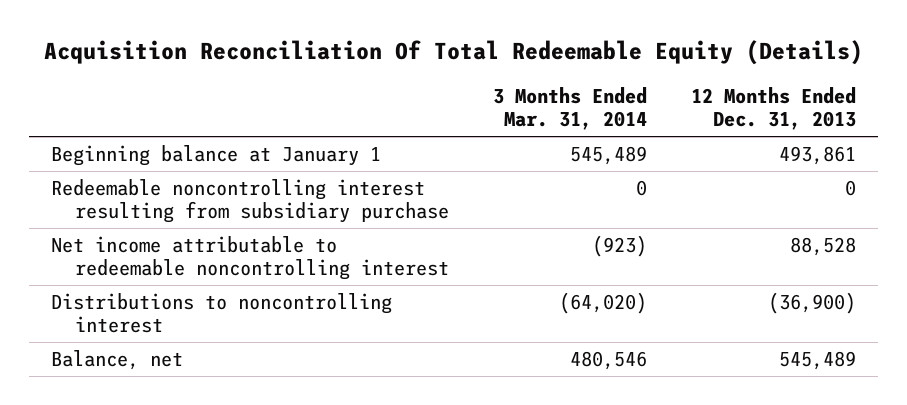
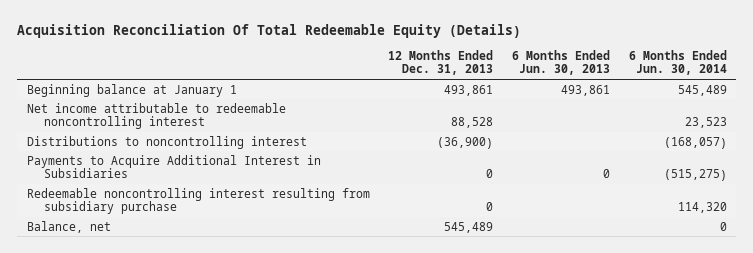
- | 3 Months Ended Mar. 31, 2014 | 12 Months Ended Dec. 31, 2013
+ | 12 Months Ended Dec. 31, 2013 | 6 Months Ended Jun. 30, 2013 | 6 Months Ended Jun. 30, 2014
+ Payments to Acquire Additional Interest in Subsidiaries | 0 | 0 | (515,275)
moved down: Redeemable noncontrolling interest resulting from subsidiary purchase | 0 | | 114,320

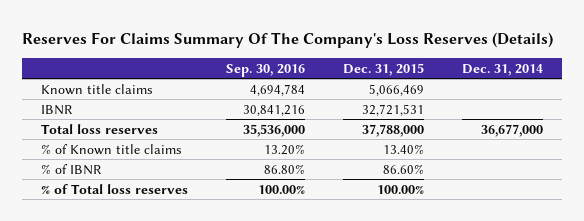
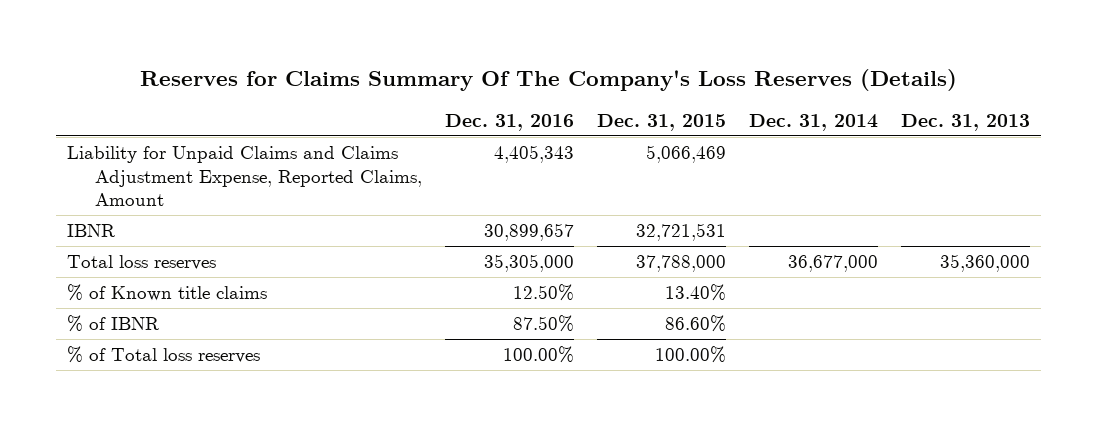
- Reserves For Claims Summary Of The Company's Loss Reserves (Details)
+ Reserves for Claims Summary Of The Company's Loss Reserves (Details)
- | Sep. 30, 2016 | Dec. 31, 2015 | Dec. 31, 2014
+ | Dec. 31, 2016 | Dec. 31, 2015 | Dec. 31, 2014 | Dec. 31, 2013
- Known title claims | 4,694,784 | 5,066,469 |
+ Liability for Unpaid Claims and Claims Adjustment Expense, Reported Claims, Amount | 4,405,343 | 5,066,469 | |

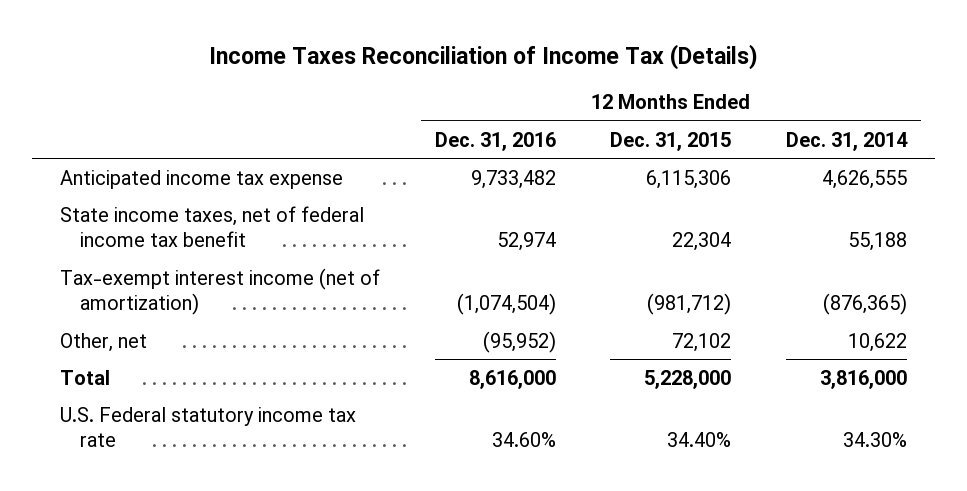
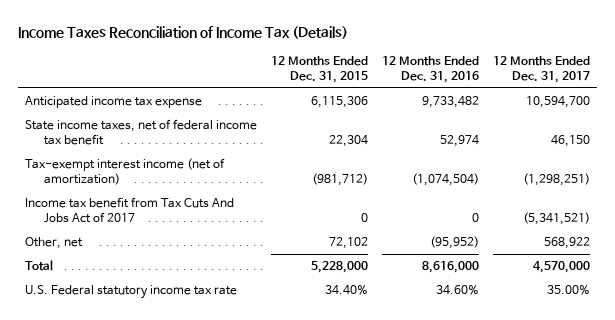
- | 12 Months Ended Dec. 31, 2016 | 12 Months Ended Dec. 31, 2015 | 12 Months Ended Dec. 31, 2014
+ | 12 Months Ended Dec. 31, 2015 | 12 Months Ended Dec. 31, 2016 | 12 Months Ended Dec. 31, 2017
+ Income tax benefit from Tax Cuts And Jobs Act of 2017 | 0 | 0 | (5,341,521)

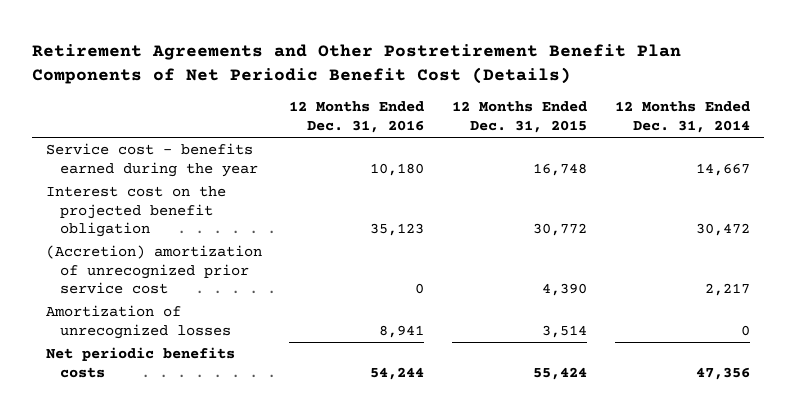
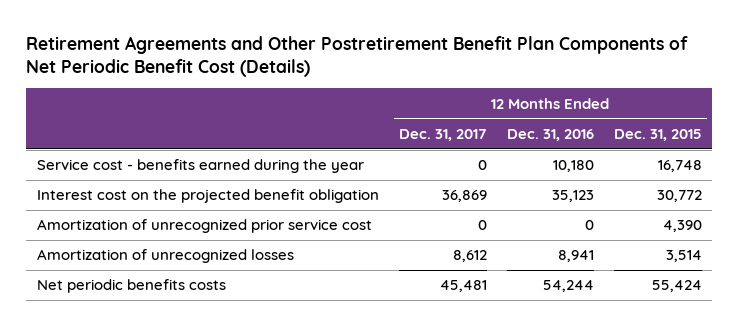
- | 12 Months Ended Dec. 31, 2016 | 12 Months Ended Dec. 31, 2015 | 12 Months Ended Dec. 31, 2014
+ | 12 Months Ended Dec. 31, 2017 | 12 Months Ended Dec. 31, 2016 | 12 Months Ended Dec. 31, 2015
- (Accretion) amortization of unrecognized prior service cost | 0 | 4,390 | 2,217
+ Amortization of unrecognized prior service cost | 0 | 0 | 4,390

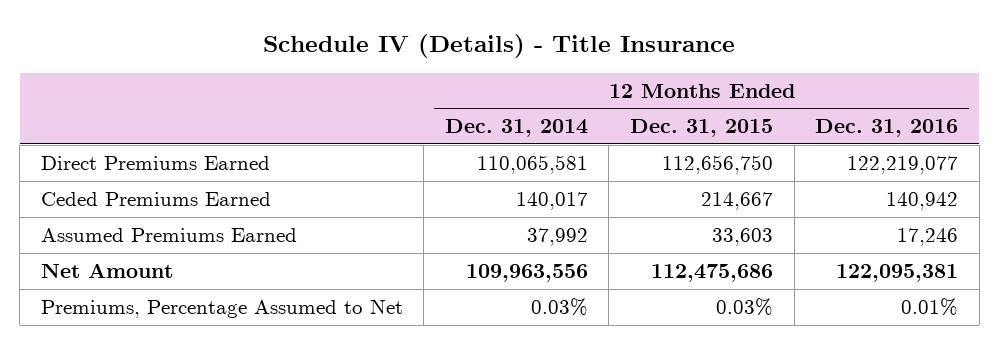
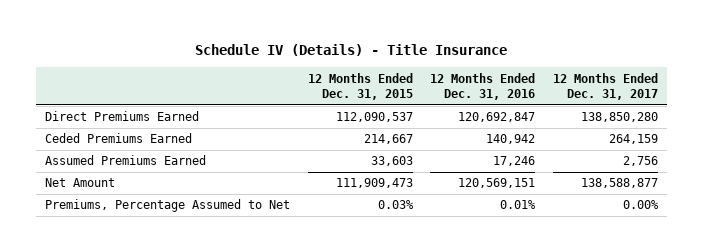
- | 12 Months Ended Dec. 31, 2014 | 12 Months Ended Dec. 31, 2015 | 12 Months Ended Dec. 31, 2016
+ | 12 Months Ended Dec. 31, 2015 | 12 Months Ended Dec. 31, 2016 | 12 Months Ended Dec. 31, 2017
- Direct Premiums Earned | 110,065,581 | 112,656,750 | 122,219,077
+ Direct Premiums Earned | 112,090,537 | 120,692,847 | 138,850,280
- Net Amount | 109,963,556 | 112,475,686 | 122,095,381
+ Net Amount | 111,909,473 | 120,569,151 | 138,588,877

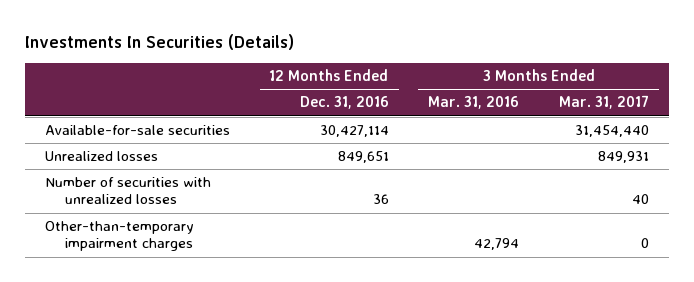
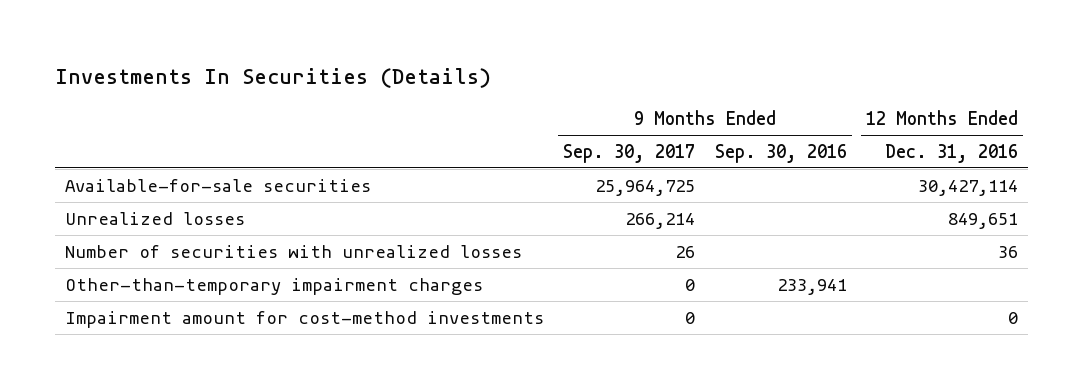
- | 12 Months Ended Dec. 31, 2016 | 3 Months Ended Mar. 31, 2016 | 3 Months Ended Mar. 31, 2017
+ | 9 Months Ended Sep. 30, 2017 | 9 Months Ended Sep. 30, 2016 | 12 Months Ended Dec. 31, 2016
+ Impairment amount for cost-method investments | 0 | | 0

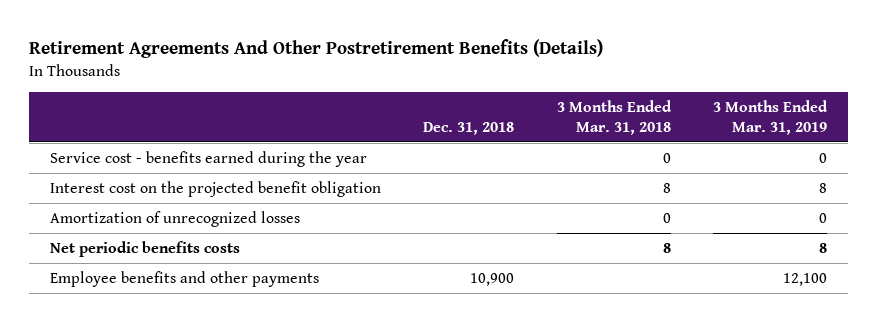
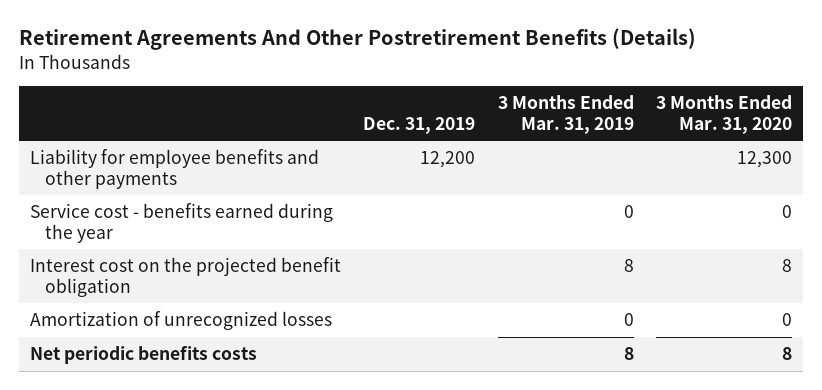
- | Dec. 31, 2018 | 3 Months Ended Mar. 31, 2018 | 3 Months Ended Mar. 31, 2019
+ | Dec. 31, 2019 | 3 Months Ended Mar. 31, 2019 | 3 Months Ended Mar. 31, 2020
+ Liability for employee benefits and other payments | 12,200 | | 12,300
- Employee benefits and other payments | 10,900 | | 12,100

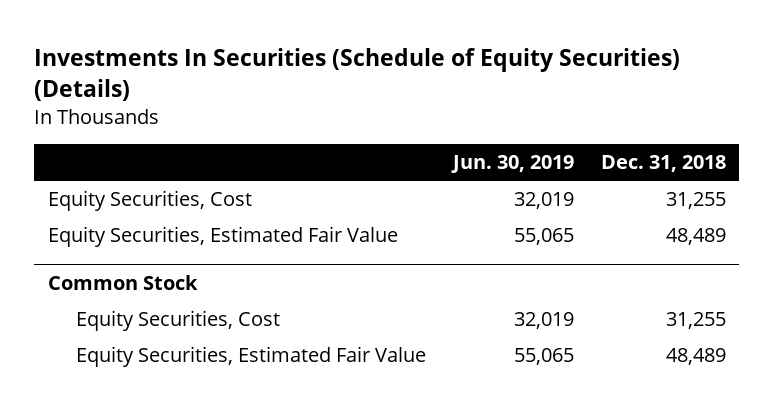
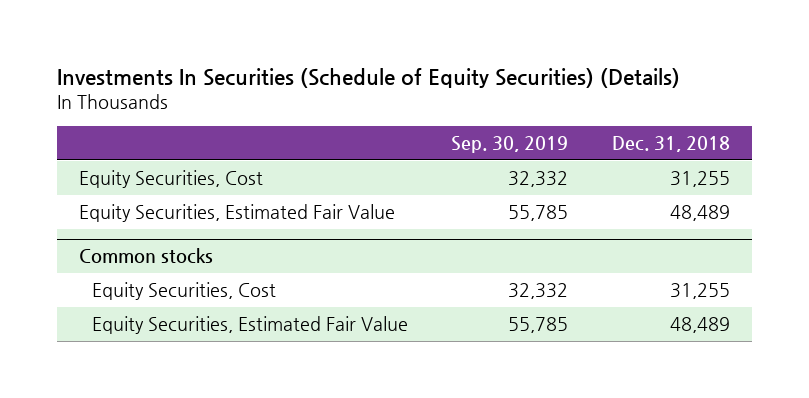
- | Jun. 30, 2019 | Dec. 31, 2018
+ | Sep. 30, 2019 | Dec. 31, 2018
- Common Stock
+ Common stocks

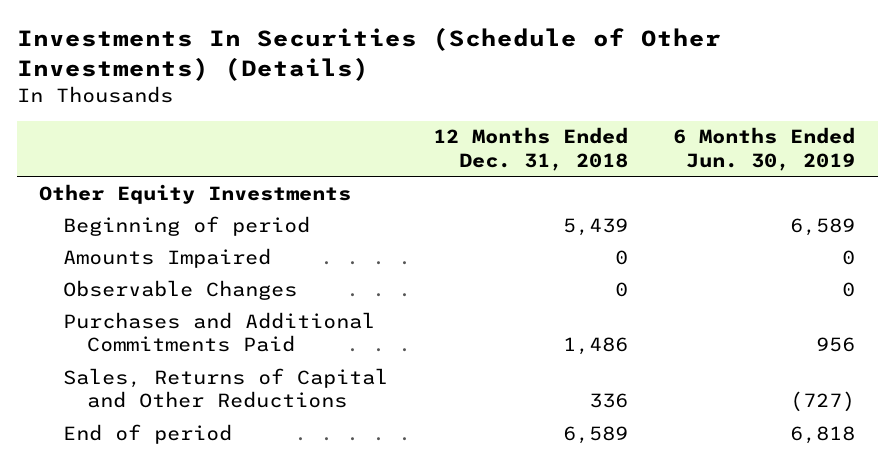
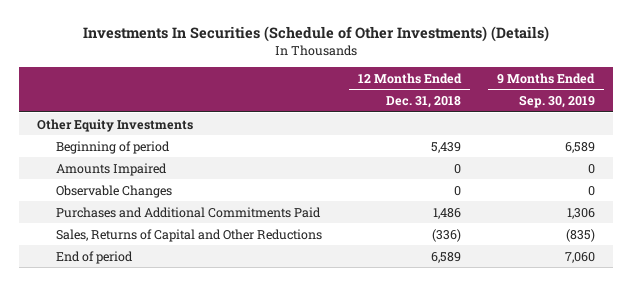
- | 12 Months Ended Dec. 31, 2018 | 6 Months Ended Jun. 30, 2019
+ | 12 Months Ended Dec. 31, 2018 | 9 Months Ended Sep. 30, 2019
- Sales, Returns of Capital and Other Reductions | 336 | (727)
+ Sales, Returns of Capital and Other Reductions | (336) | (835)

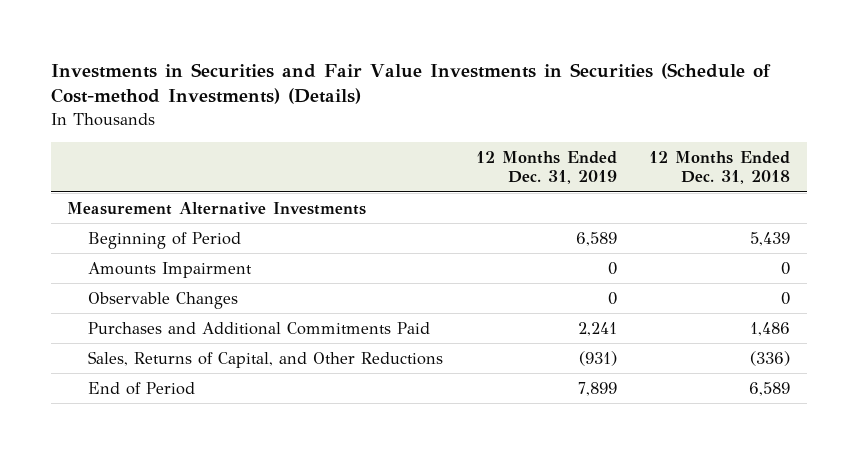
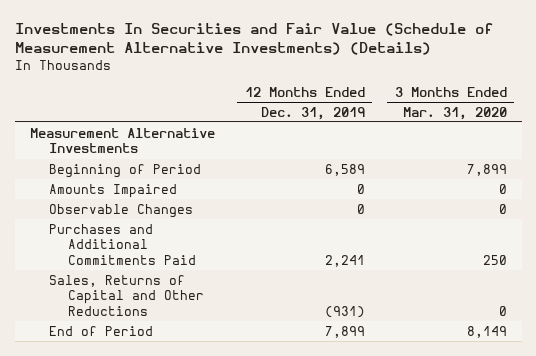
- Investments in Securities and Fair Value Investments in Securities (Schedule of Cost-method Investments) (Details)
+ Investments In Securities and Fair Value (Schedule of Measurement Alternative Investments) (Details)
- | 12 Months Ended Dec. 31, 2019 | 12 Months Ended Dec. 31, 2018
+ | 12 Months Ended Dec. 31, 2019 | 3 Months Ended Mar. 31, 2020
- Amounts Impairment | 0 | 0
+ Amounts Impaired | 0 | 0
- Sales, Returns of Capital, and Other Reductions | (931) | (336)
+ Sales, Returns of Capital and Other Reductions | (931) | 0

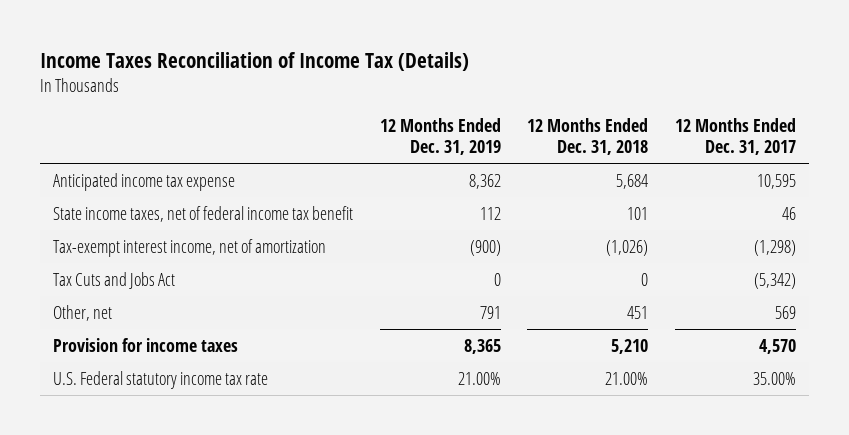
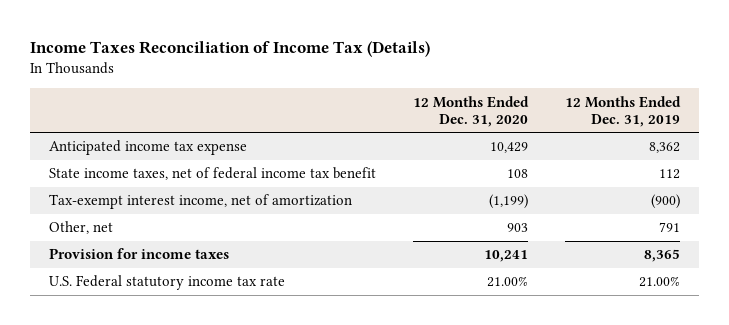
- | 12 Months Ended Dec. 31, 2019 | 12 Months Ended Dec. 31, 2018 | 12 Months Ended Dec. 31, 2017
+ | 12 Months Ended Dec. 31, 2020 | 12 Months Ended Dec. 31, 2019
- Tax Cuts and Jobs Act | 0 | 0 | (5,342)

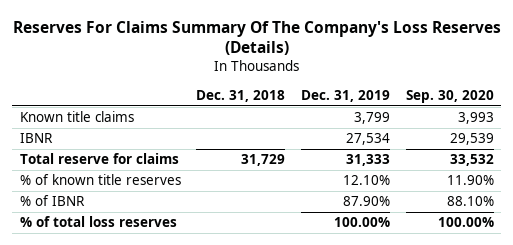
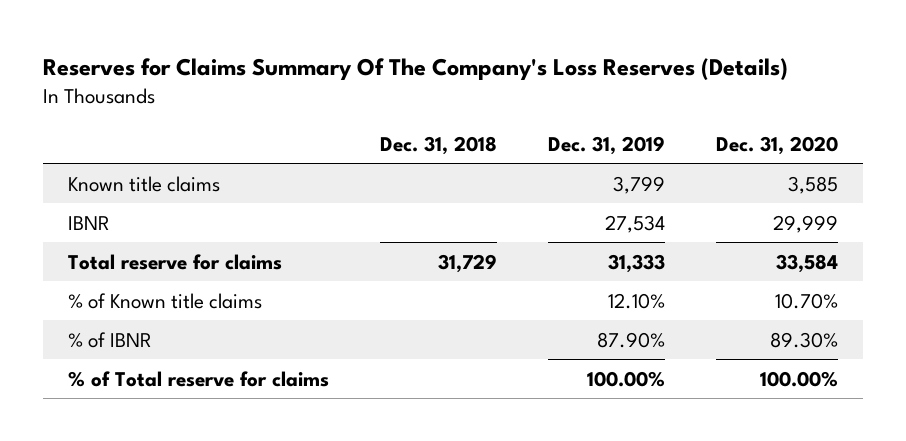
- Reserves For Claims Summary Of The Company's Loss Reserves (Details)
+ Reserves for Claims Summary Of The Company's Loss Reserves (Details)
- | Dec. 31, 2018 | Dec. 31, 2019 | Sep. 30, 2020
+ | Dec. 31, 2018 | Dec. 31, 2019 | Dec. 31, 2020
- % of known title reserves | | 12.10% | 11.90%
+ % of Known title claims | | 12.10% | 10.70%
- % of total loss reserves | | 100.00% | 100.00%
+ % of Total reserve for claims | | 100.00% | 100.00%

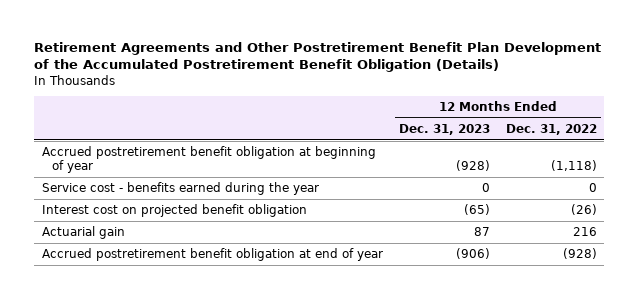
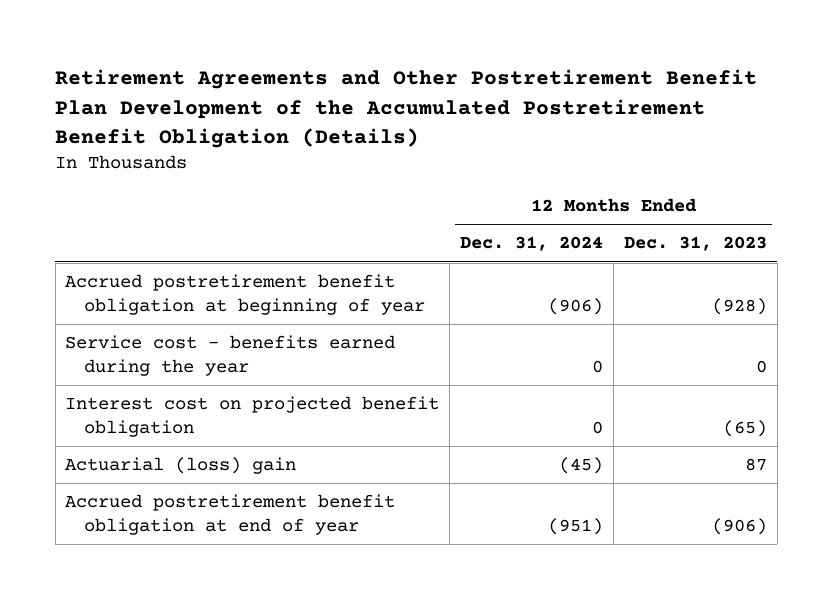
- | 12 Months Ended Dec. 31, 2023 | 12 Months Ended Dec. 31, 2022
+ | 12 Months Ended Dec. 31, 2024 | 12 Months Ended Dec. 31, 2023
- Actuarial gain | 87 | 216
+ Actuarial (loss) gain | (45) | 87

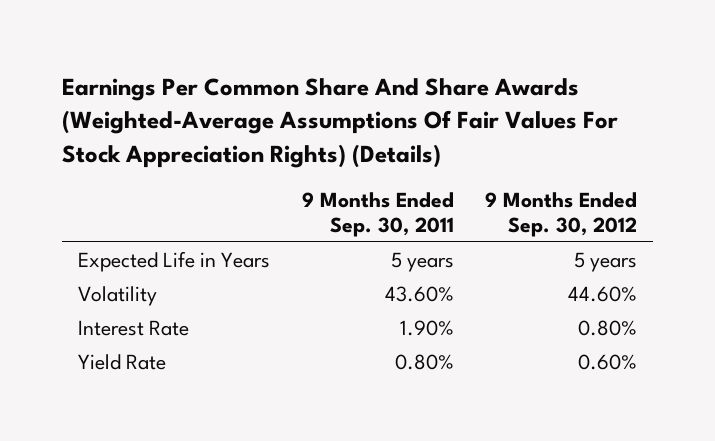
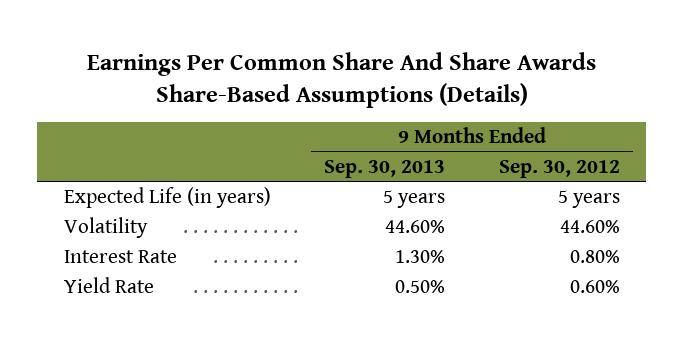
- Earnings Per Common Share And Share Awards (Weighted-Average Assumptions Of Fair Values For Stock Appreciation Rights) (Details)
+ Earnings Per Common Share And Share Awards Share-Based Assumptions (Details)
- | 9 Months Ended Sep. 30, 2011 | 9 Months Ended Sep. 30, 2012
+ | 9 Months Ended Sep. 30, 2013 | 9 Months Ended Sep. 30, 2012
- Expected Life in Years | 5 years | 5 years
+ Expected Life (in years) | 5 years | 5 years

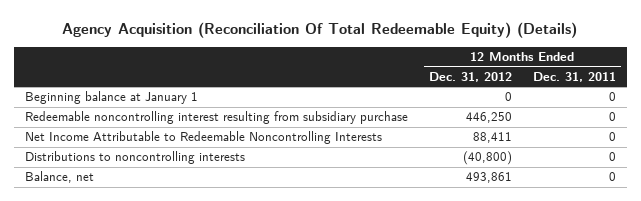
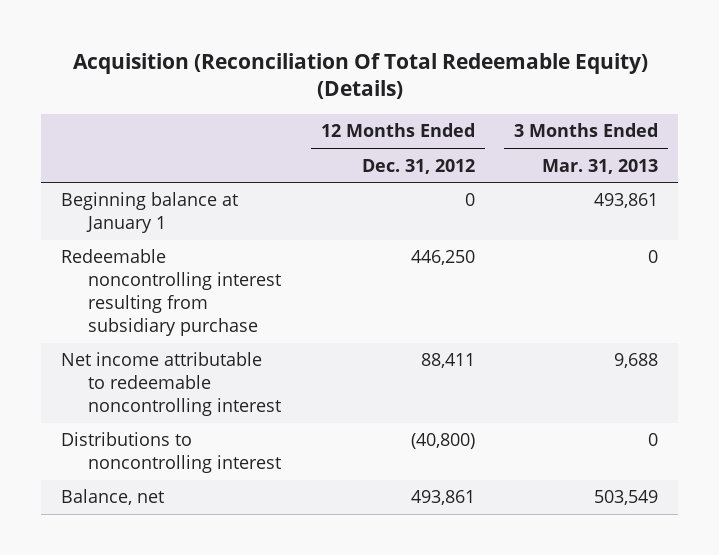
- Agency Acquisition (Reconciliation Of Total Redeemable Equity) (Details)
+ Acquisition (Reconciliation Of Total Redeemable Equity) (Details)
- | 12 Months Ended Dec. 31, 2012 | 12 Months Ended Dec. 31, 2011
+ | 12 Months Ended Dec. 31, 2012 | 3 Months Ended Mar. 31, 2013
- Net Income Attributable to Redeemable Noncontrolling Interests | 88,411 | 0
- Distributions to noncontrolling interests | (40,800) | 0
+ Net income attributable to redeemable noncontrolling interest | 88,411 | 9,688
+ Distributions to noncontrolling interest | (40,800) | 0

